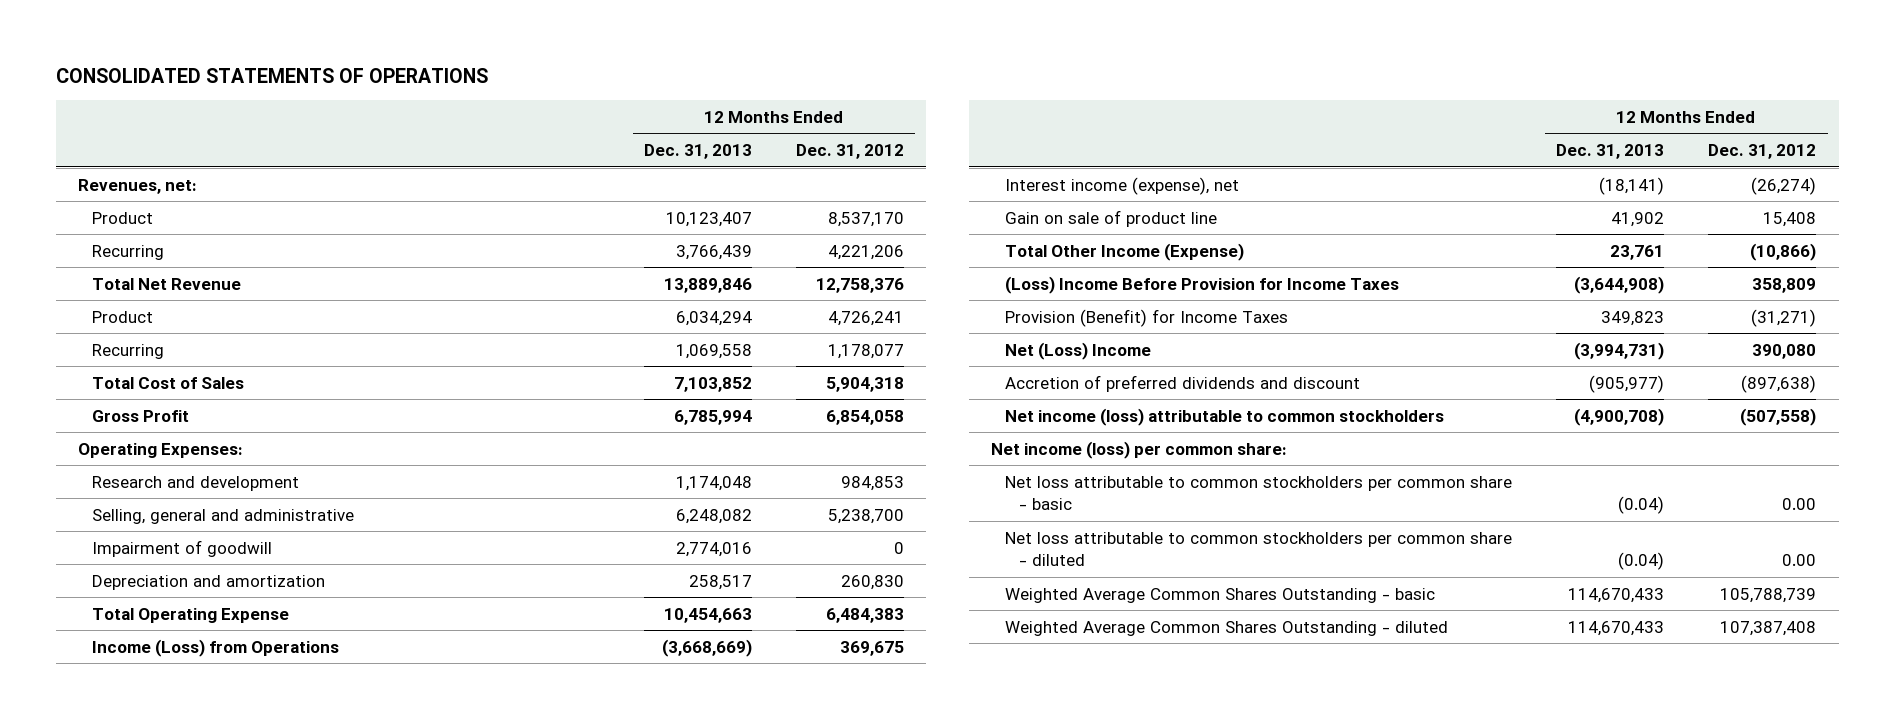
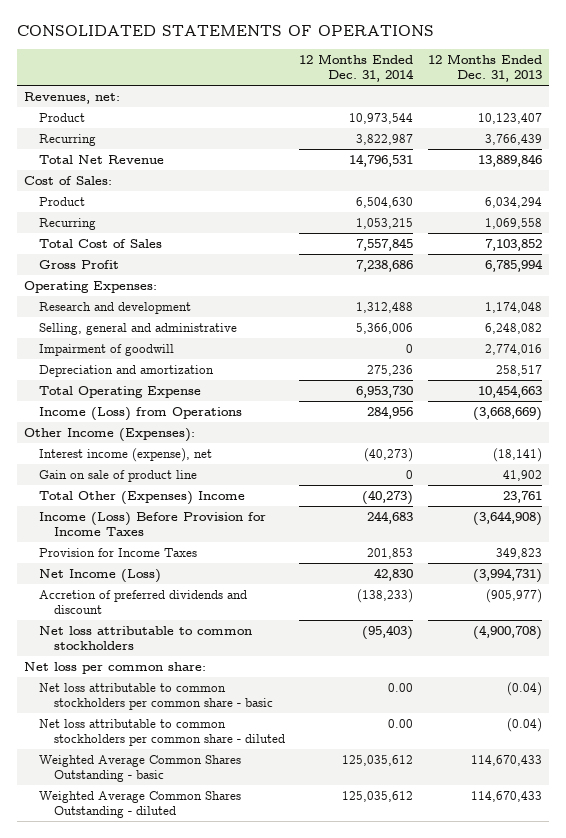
- | 12 Months Ended Dec. 31, 2013 | 12 Months Ended Dec. 31, 2012
+ | 12 Months Ended Dec. 31, 2014 | 12 Months Ended Dec. 31, 2013
+ Cost of Sales:
+ Other Income (Expenses):
- Total Other Income (Expense) | 23,761 | (10,866)
- (Loss) Income Before Provision for Income Taxes | (3,644,908) | 358,809
- Provision (Benefit) for Income Taxes | 349,823 | (31,271)
- Net (Loss) Income | (3,994,731) | 390,080
+ Total Other (Expenses) Income | (40,273) | 23,761
+ Income (Loss) Before Provision for Income Taxes | 244,683 | (3,644,908)
+ Provision for Income Taxes | 201,853 | 349,823
+ Net Income (Loss) | 42,830 | (3,994,731)
- Net income (loss) attributable to common stockholders | (4,900,708) | (507,558)
- Net income (loss) per common share:
+ Net loss attributable to common stockholders | (95,403) | (4,900,708)
+ Net loss per common share:

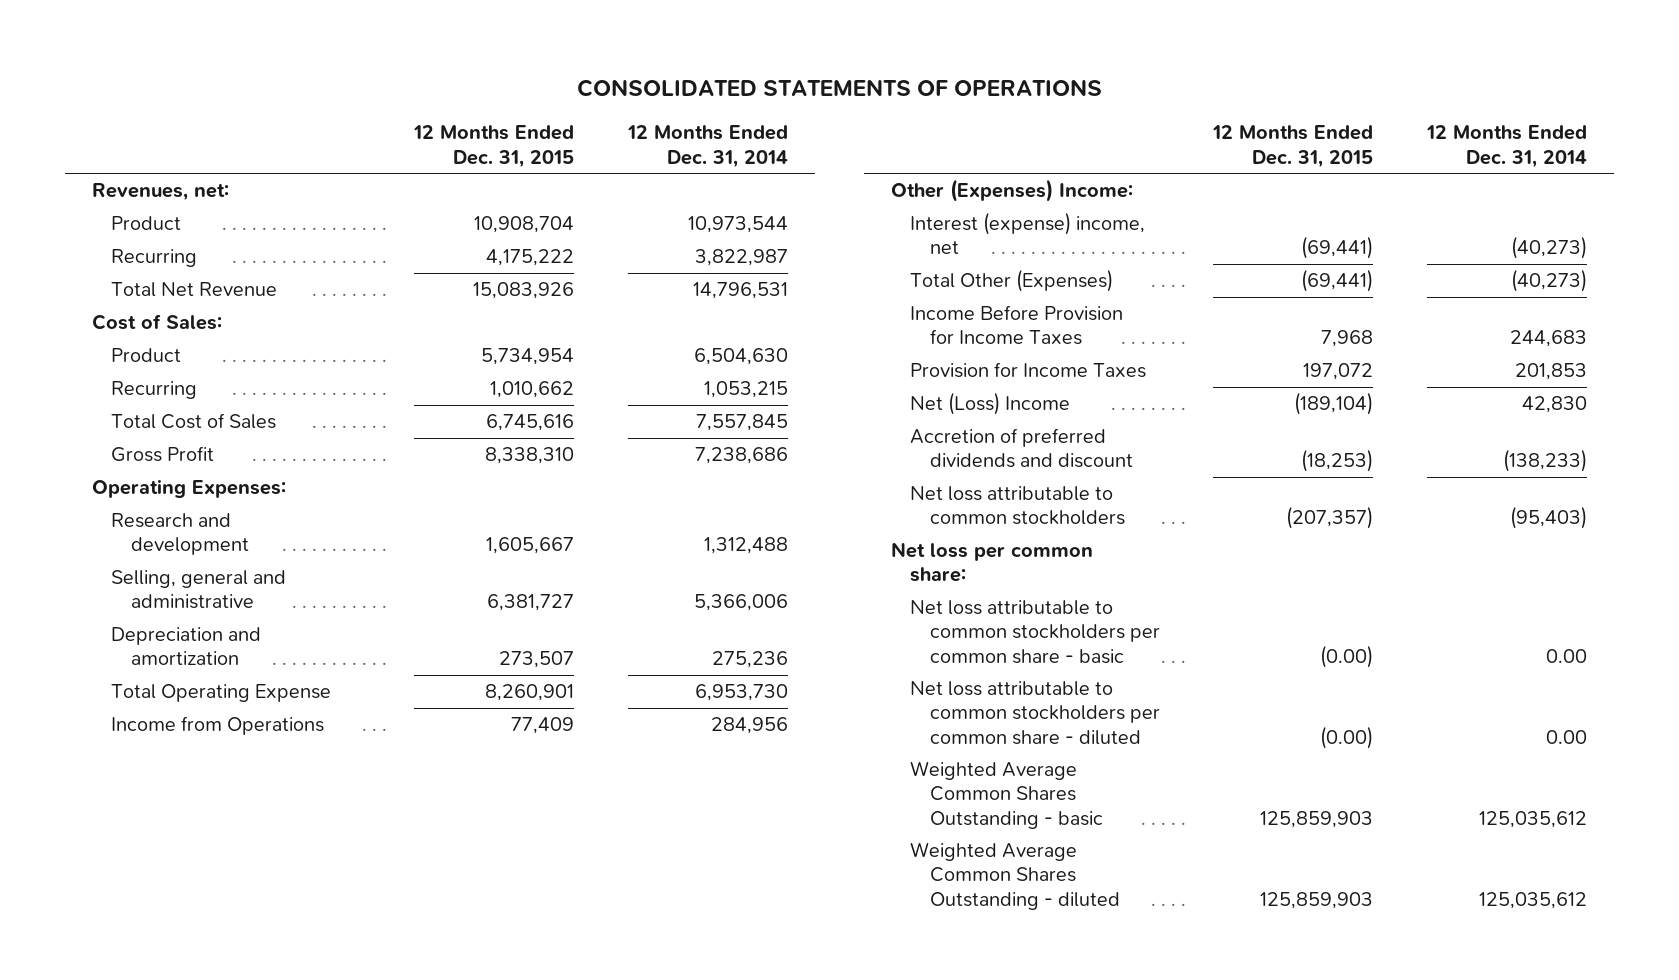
- | 12 Months Ended Dec. 31, 2014 | 12 Months Ended Dec. 31, 2013
+ | 12 Months Ended Dec. 31, 2015 | 12 Months Ended Dec. 31, 2014
- Impairment of goodwill | 0 | 2,774,016
- Income (Loss) from Operations | 284,956 | (3,668,669)
- Other Income (Expenses):
- Interest income (expense), net | (40,273) | (18,141)
- Gain on sale of product line | 0 | 41,902
- Total Other (Expenses) Income | (40,273) | 23,761
- Income (Loss) Before Provision for Income Taxes | 244,683 | (3,644,908)
+ Income from Operations | 77,409 | 284,956
+ Other (Expenses) Income:
+ Interest (expense) income, net | (69,441) | (40,273)
+ Total Other (Expenses) | (69,441) | (40,273)
+ Income Before Provision for Income Taxes | 7,968 | 244,683
- Net Income (Loss) | 42,830 | (3,994,731)
+ Net (Loss) Income | (189,104) | 42,830

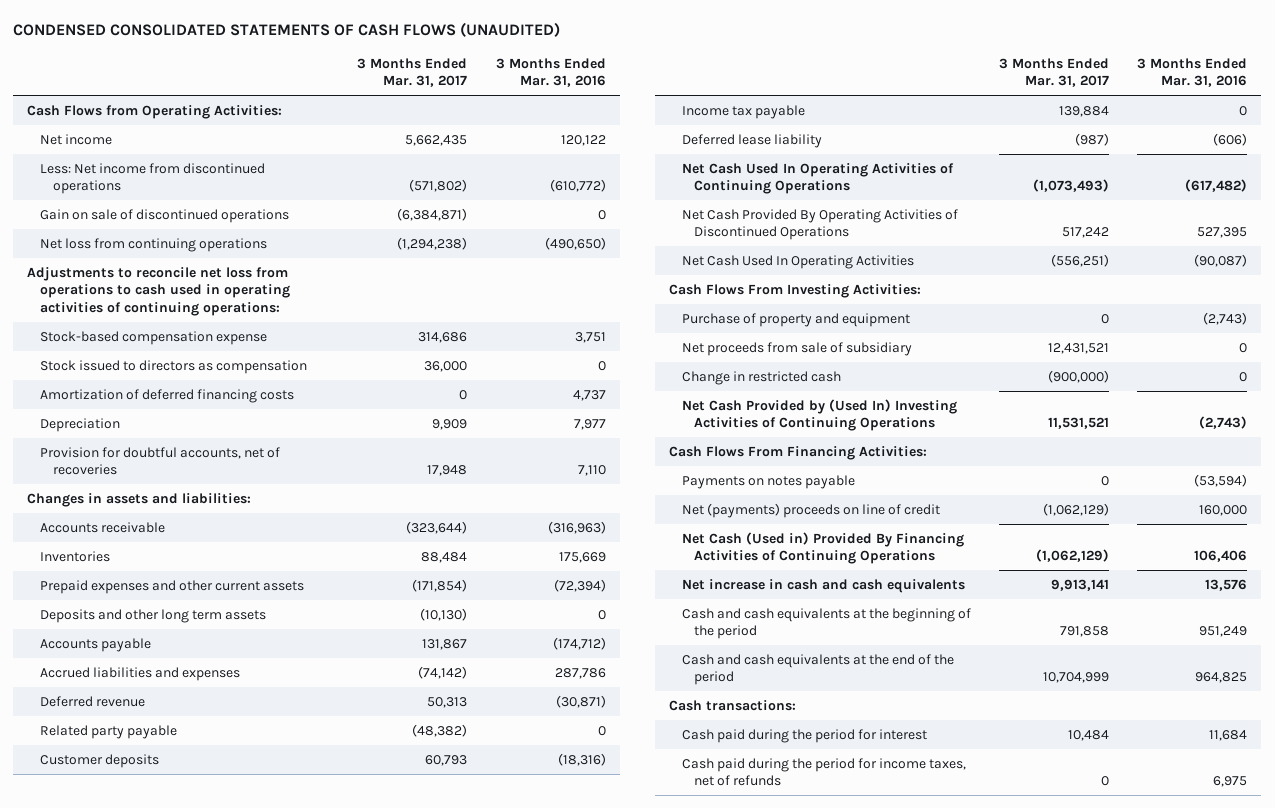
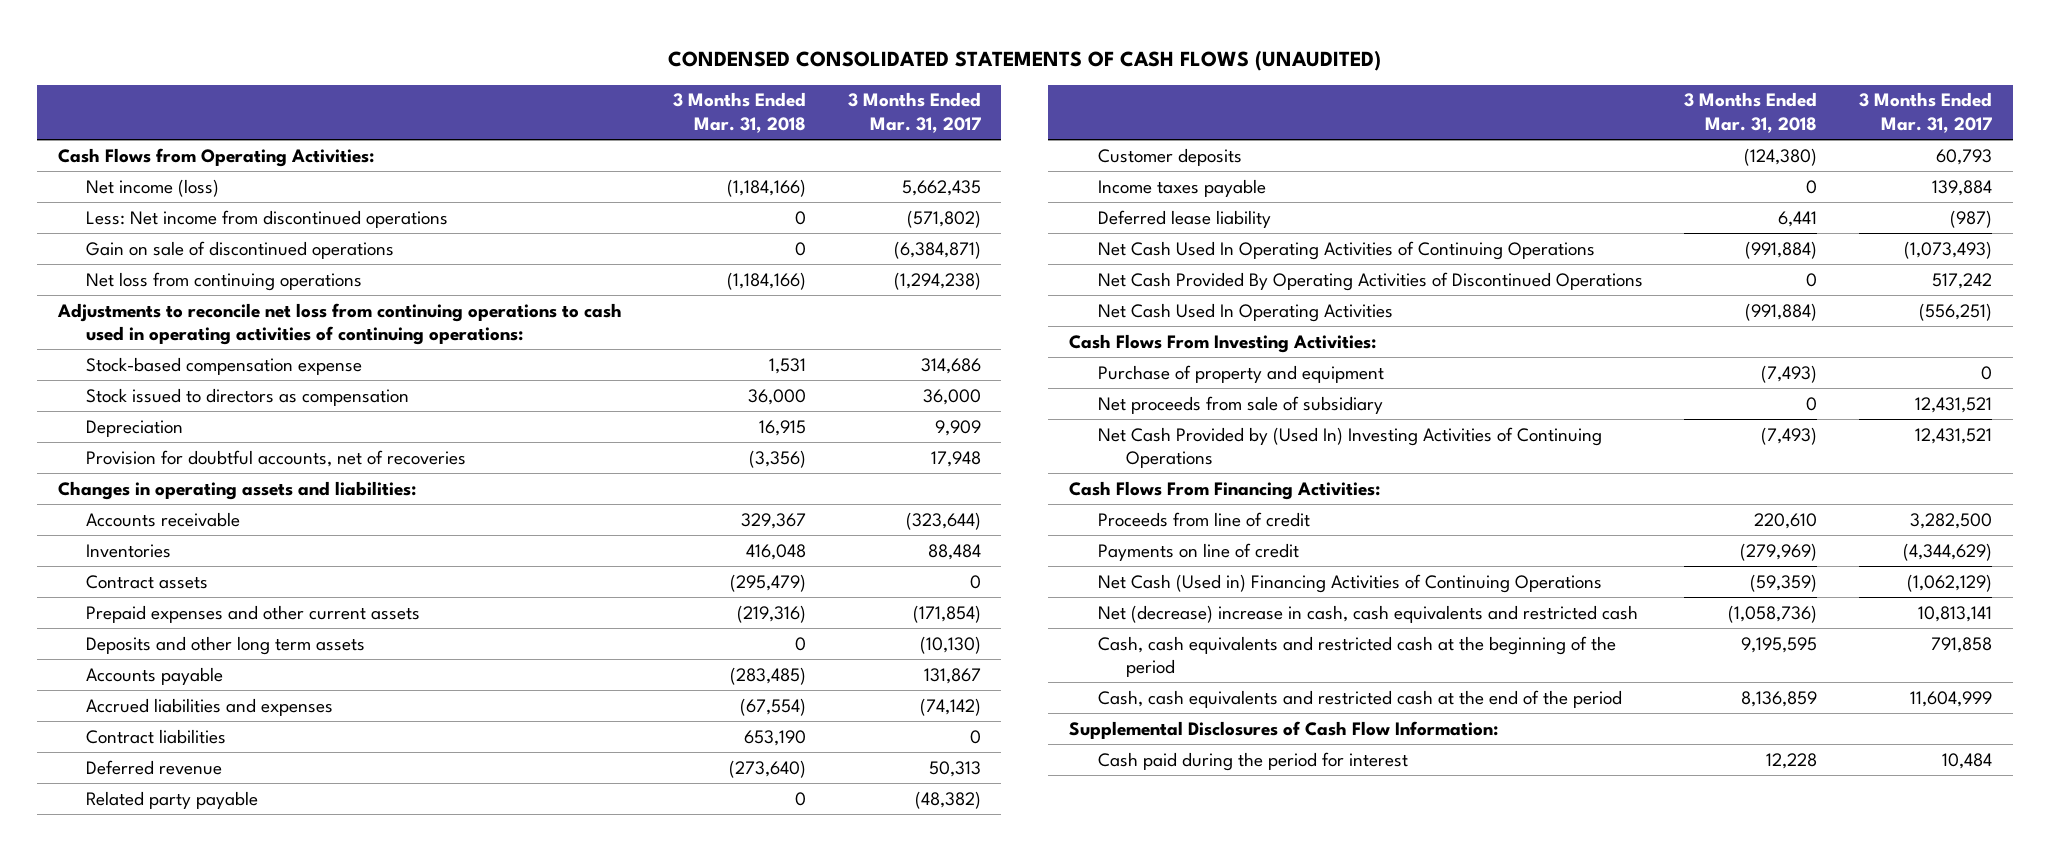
- | 3 Months Ended Mar. 31, 2017 | 3 Months Ended Mar. 31, 2016
+ | 3 Months Ended Mar. 31, 2018 | 3 Months Ended Mar. 31, 2017
- Net income | 5,662,435 | 120,122
+ Net income (loss) | (1,184,166) | 5,662,435
- Adjustments to reconcile net loss from operations to cash used in operating activities of continuing operations:
+ Adjustments to reconcile net loss from continuing operations to cash used in operating activities of continuing operations:
- Amortization of deferred financing costs | 0 | 4,737
- Changes in assets and liabilities:
+ Changes in operating assets and liabilities:
+ Contract assets | (295,479) | 0
+ Contract liabilities | 653,190 | 0
- Income tax payable | 139,884 | 0
+ Income taxes payable | 0 | 139,884
- Change in restricted cash | (900,000) | 0
- Net Cash Provided by (Used In) Investing Activities of Continuing Operations | 11,531,521 | (2,743)
+ Net Cash Provided by (Used In) Investing Activities of Continuing Operations | (7,493) | 12,431,521
- Payments on notes payable | 0 | (53,594)
- Net (payments) proceeds on line of credit | (1,062,129) | 160,000
- Net Cash (Used in) Provided By Financing Activities of Continuing Operations | (1,062,129) | 106,406
- Net increase in cash and cash equivalents | 9,913,141 | 13,576
- Cash and cash equivalents at the beginning of the period | 791,858 | 951,249
- Cash and cash equivalents at the end of the period | 10,704,999 | 964,825
- Cash transactions:
+ Proceeds from line of credit | 220,610 | 3,282,500
+ Payments on line of credit | (279,969) | (4,344,629)
+ Net Cash (Used in) Financing Activities of Continuing Operations | (59,359) | (1,062,129)
+ Net (decrease) increase in cash, cash equivalents and restricted cash | (1,058,736) | 10,813,141
+ Cash, cash equivalents and restricted cash at the beginning of the period | 9,195,595 | 791,858
+ Cash, cash equivalents and restricted cash at the end of the period | 8,136,859 | 11,604,999
+ Supplemental Disclosures of Cash Flow Information:
- Cash paid during the period for income taxes, net of refunds | 0 | 6,975

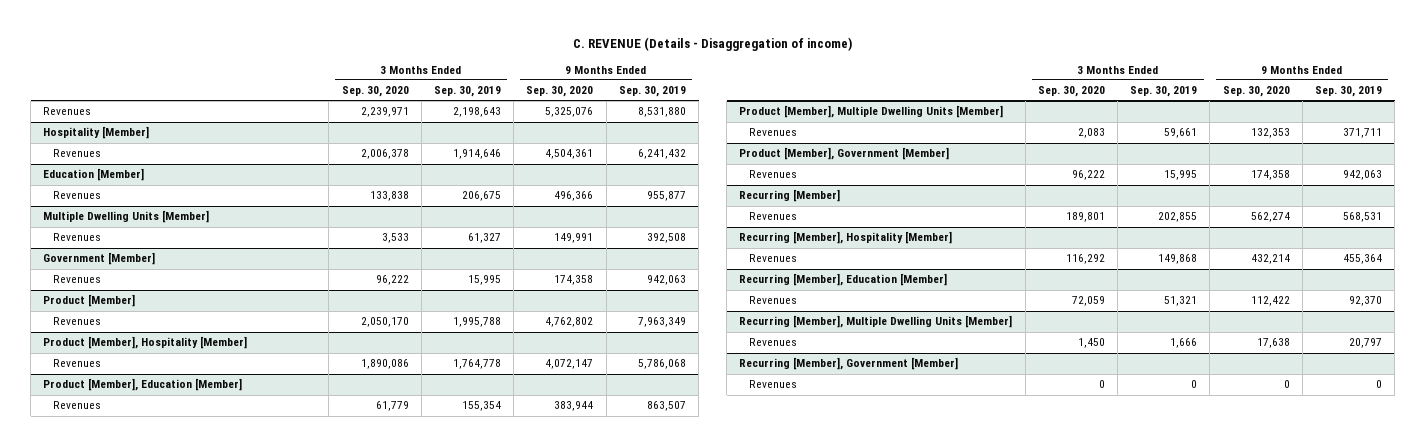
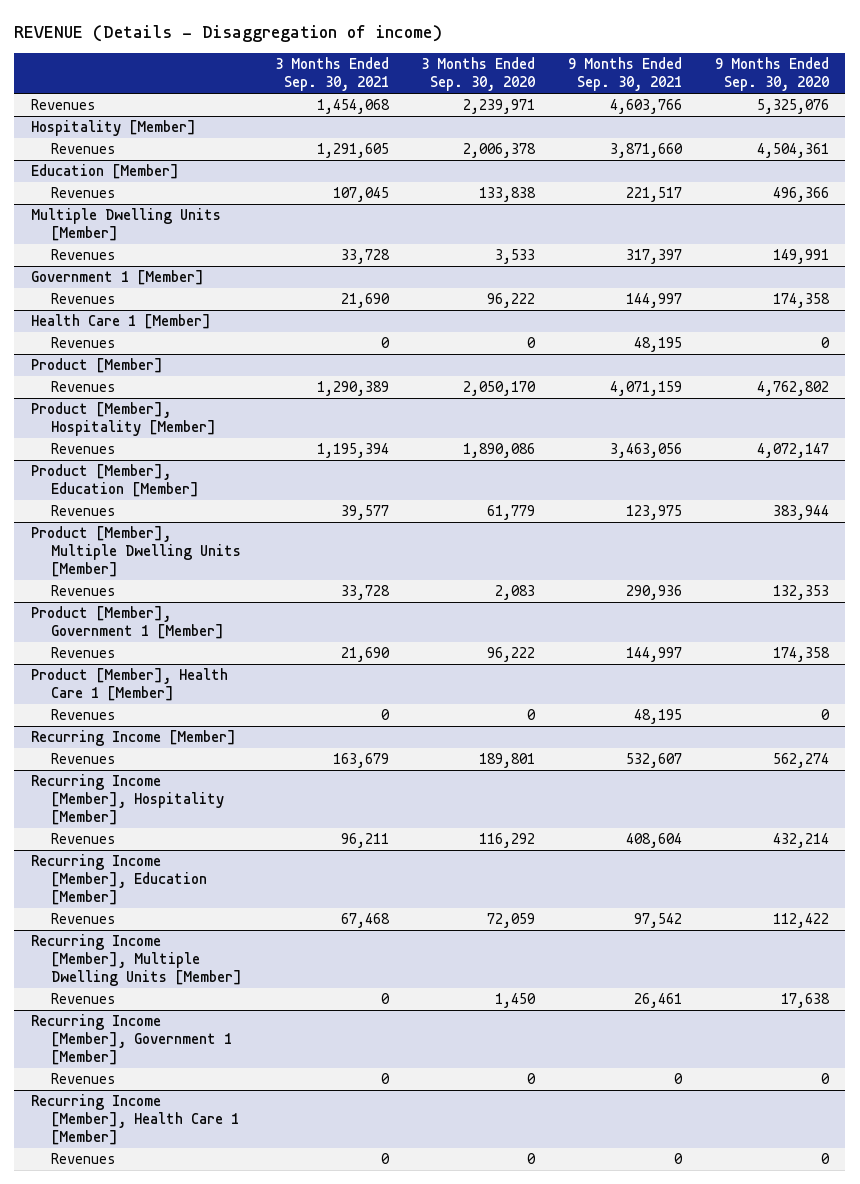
- C. REVENUE (Details - Disaggregation of income)
+ REVENUE (Details - Disaggregation of income)
- | 3 Months Ended Sep. 30, 2020 | 3 Months Ended Sep. 30, 2019 | 9 Months Ended Sep. 30, 2020 | 9 Months Ended Sep. 30, 2019
+ | 3 Months Ended Sep. 30, 2021 | 3 Months Ended Sep. 30, 2020 | 9 Months Ended Sep. 30, 2021 | 9 Months Ended Sep. 30, 2020
- Government [Member]
+ Government 1 [Member]
+ Health Care 1 [Member]
+ Revenues | 0 | 0 | 48,195 | 0
- Product [Member], Government [Member]
+ Product [Member], Government 1 [Member]
- Recurring [Member]
+ Product [Member], Health Care 1 [Member]
+ Revenues | 0 | 0 | 48,195 | 0
+ Recurring Income [Member]
- Recurring [Member], Hospitality [Member]
+ Recurring Income [Member], Hospitality [Member]
- Recurring [Member], Education [Member]
+ Recurring Income [Member], Education [Member]
- Recurring [Member], Multiple Dwelling Units [Member]
+ Recurring Income [Member], Multiple Dwelling Units [Member]
- Recurring [Member], Government [Member]
+ Recurring Income [Member], Government 1 [Member]
+ Recurring Income [Member], Health Care 1 [Member]
+ Revenues | 0 | 0 | 0 | 0

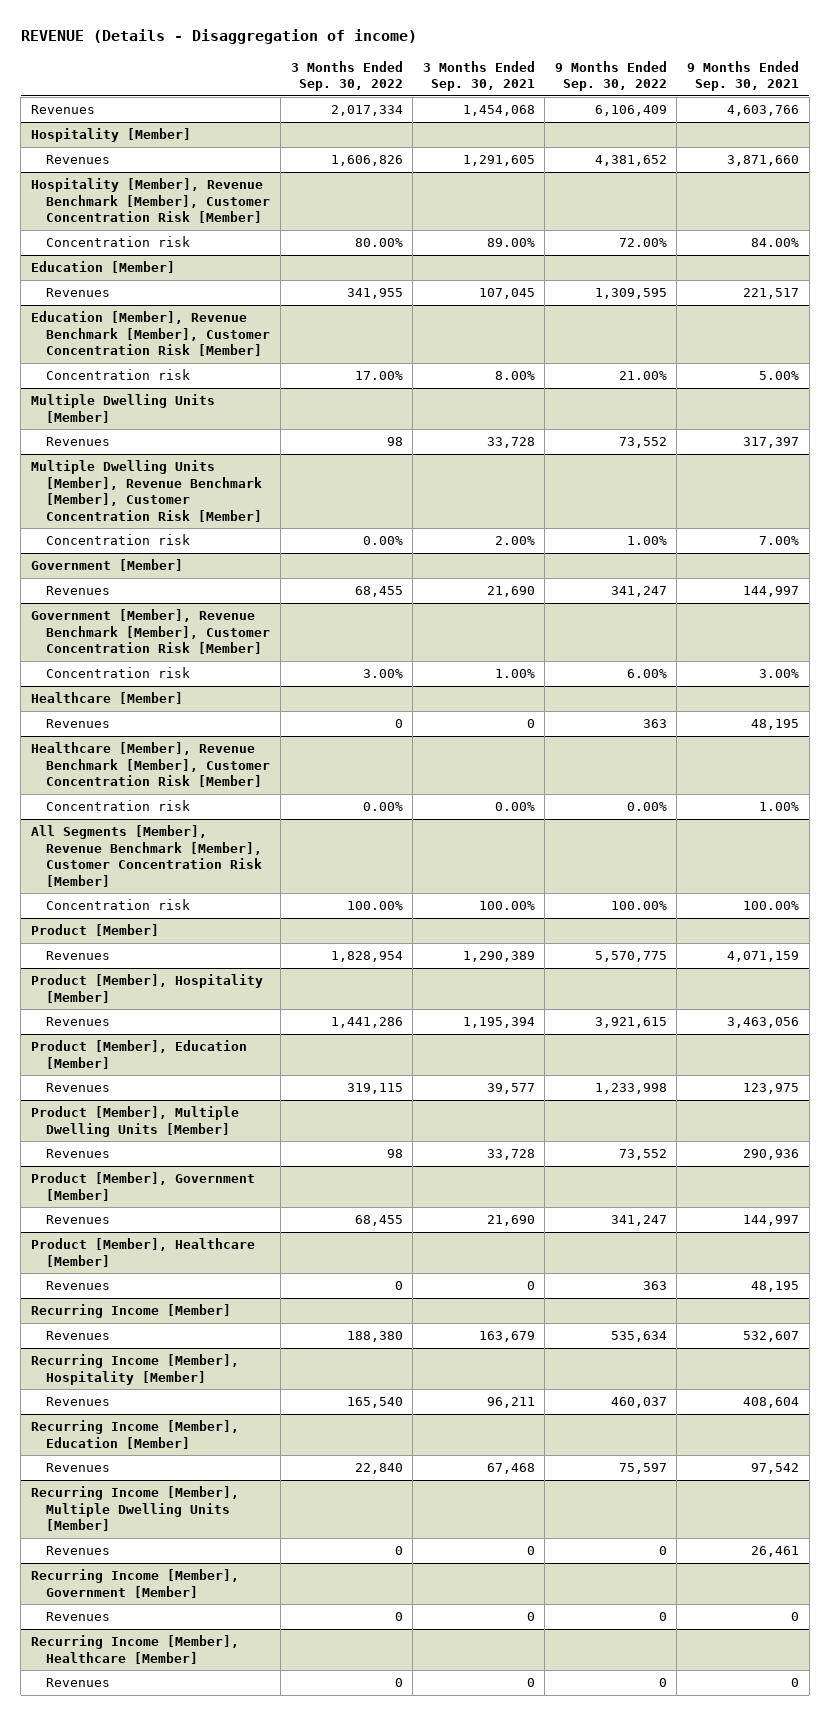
- | 3 Months Ended Sep. 30, 2021 | 3 Months Ended Sep. 30, 2020 | 9 Months Ended Sep. 30, 2021 | 9 Months Ended Sep. 30, 2020
+ | 3 Months Ended Sep. 30, 2022 | 3 Months Ended Sep. 30, 2021 | 9 Months Ended Sep. 30, 2022 | 9 Months Ended Sep. 30, 2021
+ Hospitality [Member], Revenue Benchmark [Member], Customer Concentration Risk [Member]
+ Concentration risk | 80.00% | 89.00% | 72.00% | 84.00%
+ Education [Member], Revenue Benchmark [Member], Customer Concentration Risk [Member]
+ Concentration risk | 17.00% | 8.00% | 21.00% | 5.00%
- Government 1 [Member]
+ Multiple Dwelling Units [Member], Revenue Benchmark [Member], Customer Concentration Risk [Member]
+ Concentration risk | 0.00% | 2.00% | 1.00% | 7.00%
+ Government [Member]
- Health Care 1 [Member]
+ Government [Member], Revenue Benchmark [Member], Customer Concentration Risk [Member]
+ Concentration risk | 3.00% | 1.00% | 6.00% | 3.00%
+ Healthcare [Member]
+ Healthcare [Member], Revenue Benchmark [Member], Customer Concentration Risk [Member]
+ Concentration risk | 0.00% | 0.00% | 0.00% | 1.00%
+ All Segments [Member], Revenue Benchmark [Member], Customer Concentration Risk [Member]
+ Concentration risk | 100.00% | 100.00% | 100.00% | 100.00%
- Product [Member], Government 1 [Member]
+ Product [Member], Government [Member]
- Product [Member], Health Care 1 [Member]
+ Product [Member], Healthcare [Member]
- Recurring Income [Member], Government 1 [Member]
+ Recurring Income [Member], Government [Member]
- Recurring Income [Member], Health Care 1 [Member]
+ Recurring Income [Member], Healthcare [Member]

